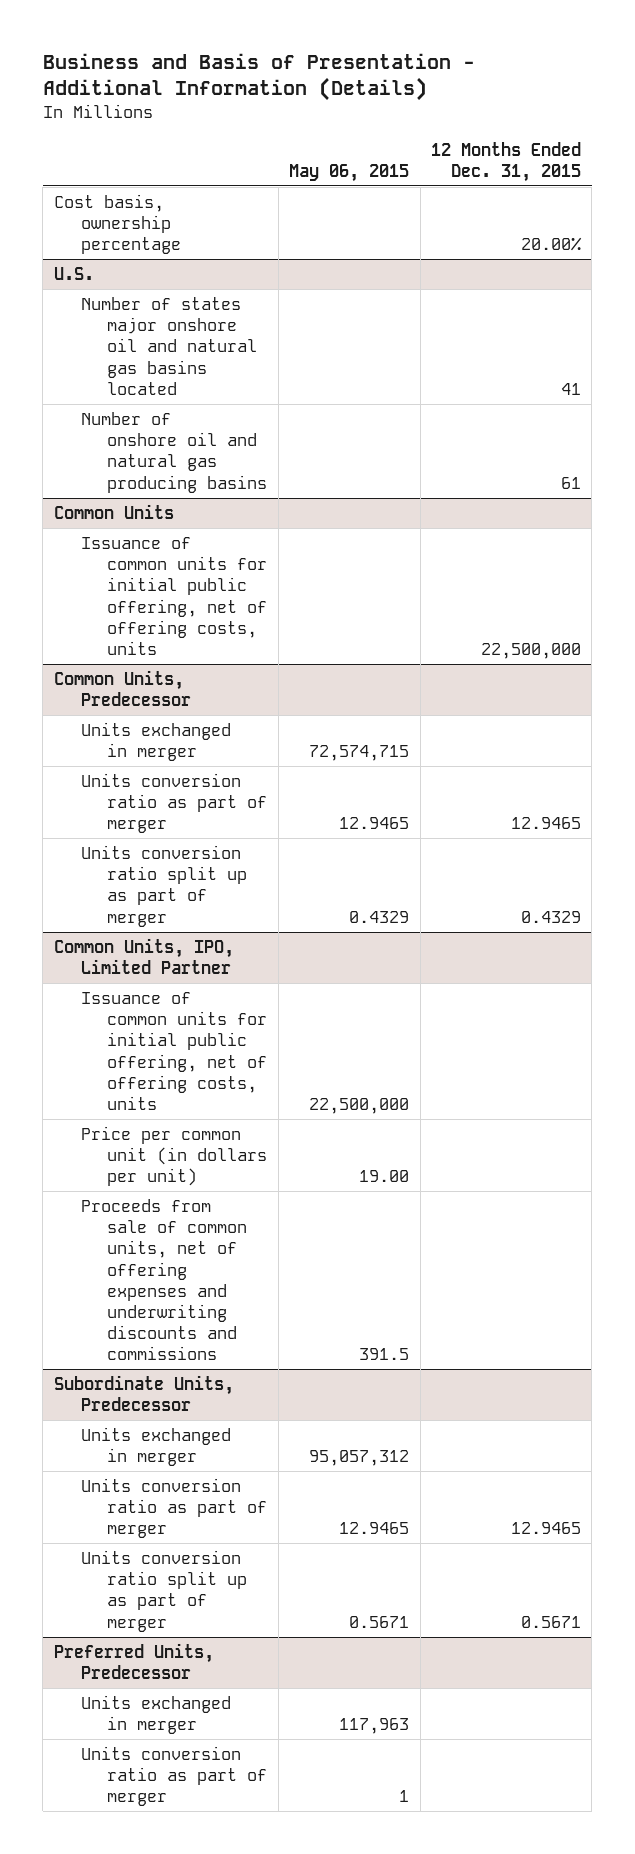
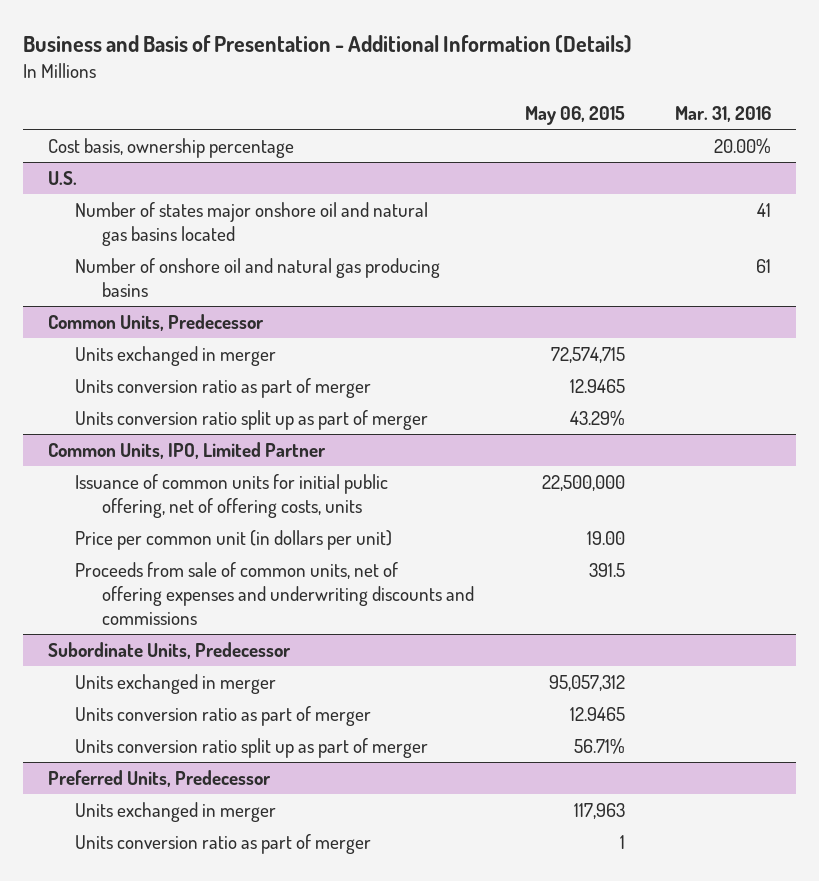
- | May 06, 2015 | 12 Months Ended Dec. 31, 2015
+ | May 06, 2015 | Mar. 31, 2016
- Common Units
- Issuance of common units for initial public offering, net of offering costs, units | | 22,500,000
@ Common Units, Predecessor
- Units conversion ratio split up as part of merger | 0.4329 | 0.4329
+ Units conversion ratio split up as part of merger | 43.29% |
@ Subordinate Units, Predecessor
- Units conversion ratio split up as part of merger | 0.5671 | 0.5671
+ Units conversion ratio split up as part of merger | 56.71% |

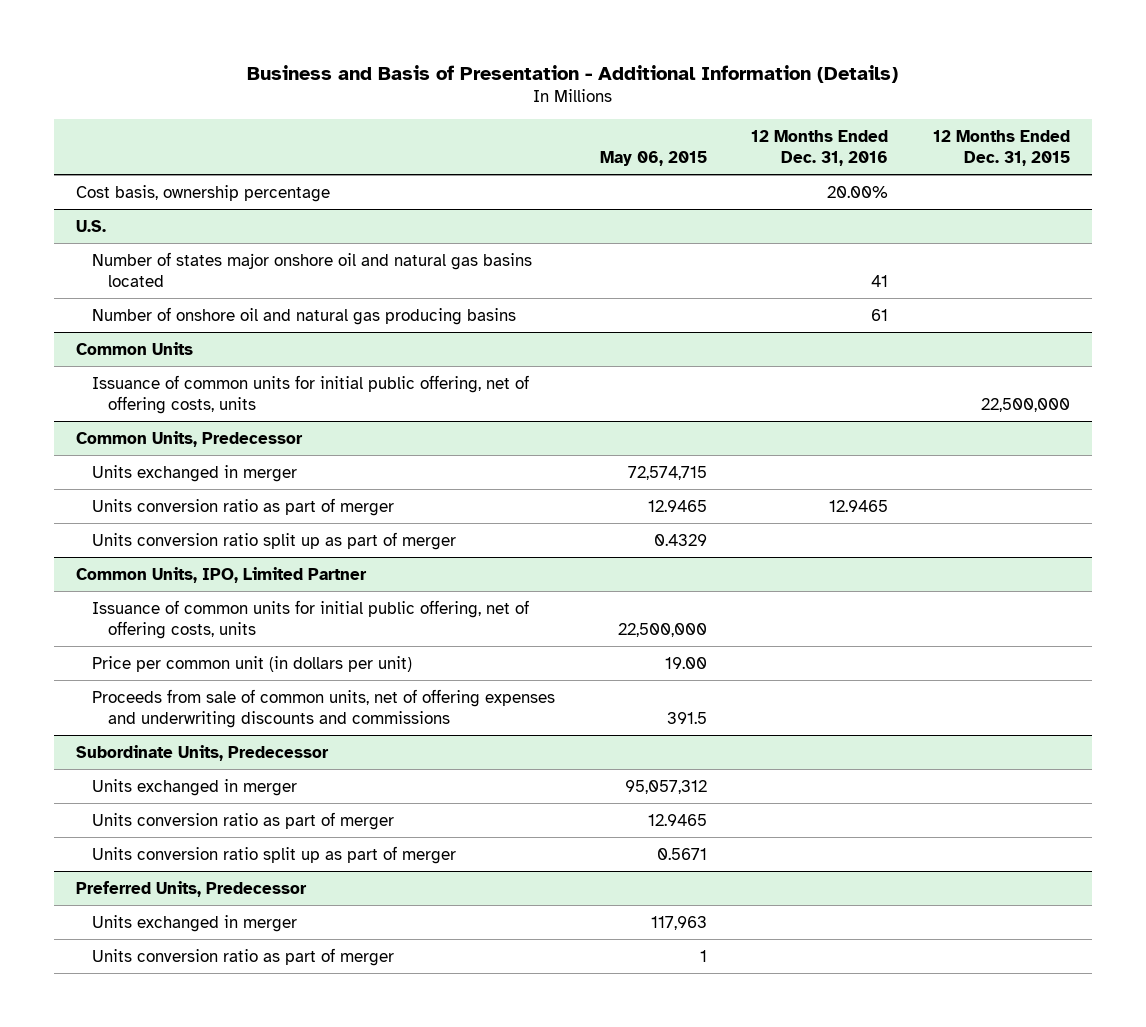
- | May 06, 2015 | Mar. 31, 2016
+ | May 06, 2015 | 12 Months Ended Dec. 31, 2016 | 12 Months Ended Dec. 31, 2015
+ Common Units
+ Issuance of common units for initial public offering, net of offering costs, units | | | 22,500,000
@ Common Units, Predecessor
- Units conversion ratio split up as part of merger | 43.29% |
+ Units conversion ratio split up as part of merger | 0.4329 | |
@ Subordinate Units, Predecessor
- Units conversion ratio split up as part of merger | 56.71% |
+ Units conversion ratio split up as part of merger | 0.5671 | |

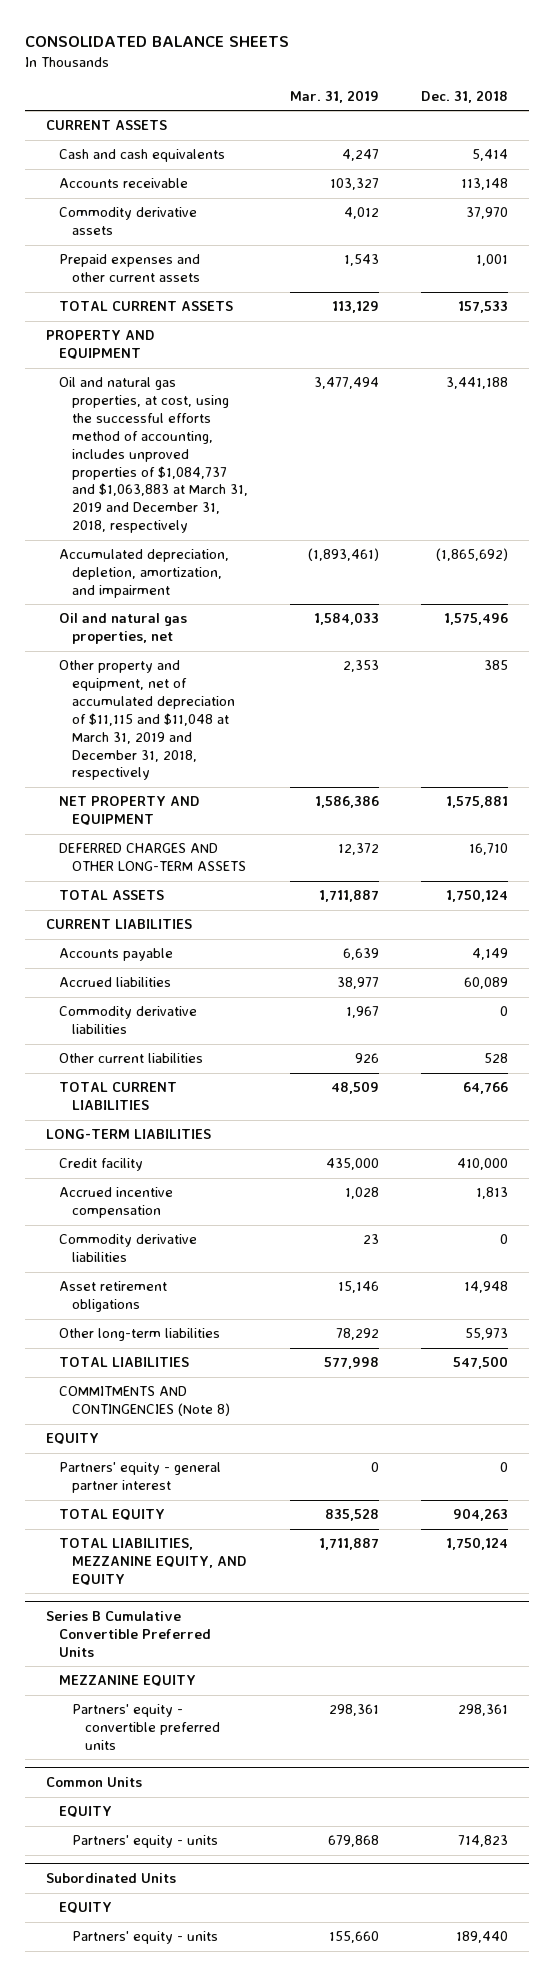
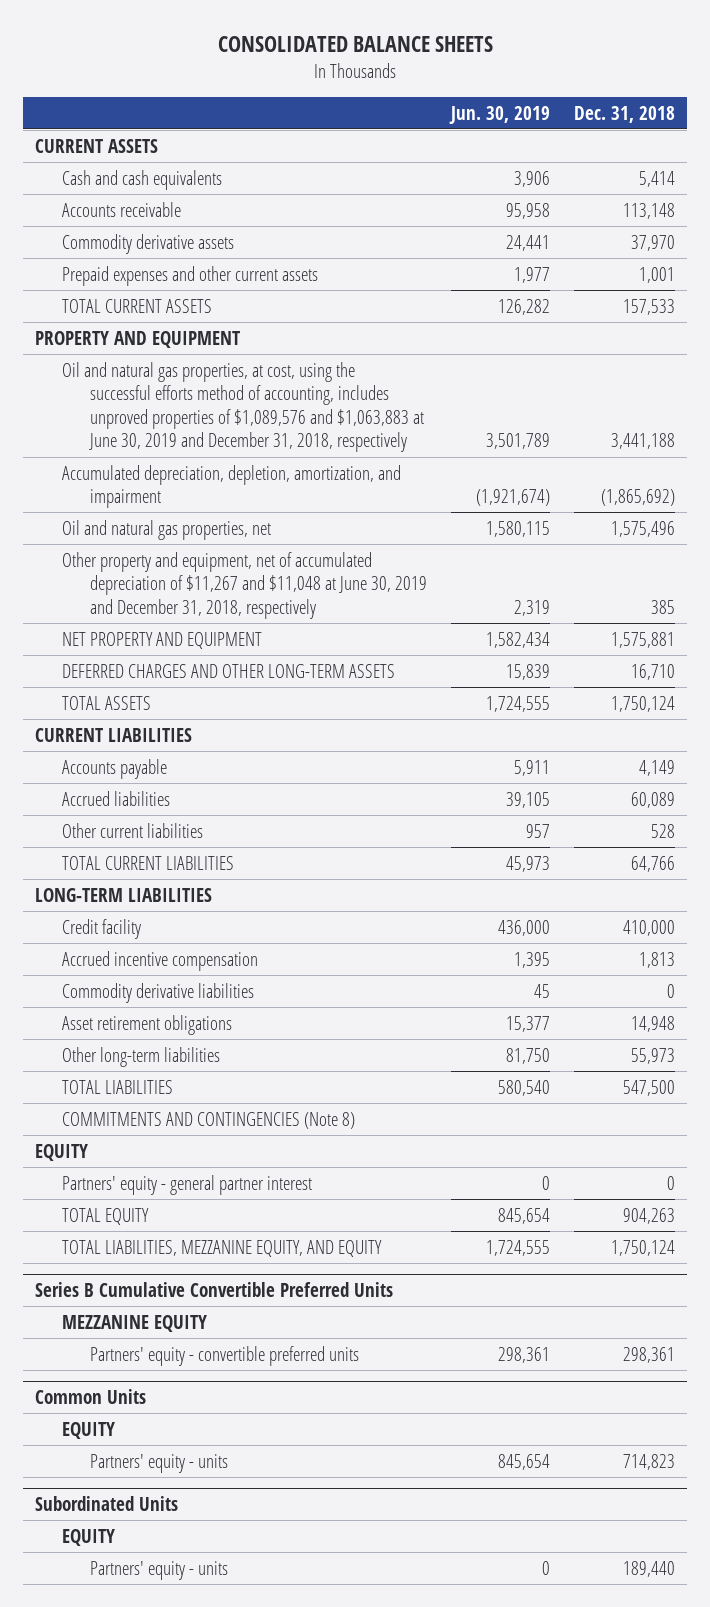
- | Mar. 31, 2019 | Dec. 31, 2018
+ | Jun. 30, 2019 | Dec. 31, 2018
- Oil and natural gas properties, at cost, using the successful efforts method of accounting, includes unproved properties of $1,084,737 and $1,063,883 at March 31, 2019 and December 31, 2018, respectively | 3,477,494 | 3,441,188
+ Oil and natural gas properties, at cost, using the successful efforts method of accounting, includes unproved properties of $1,089,576 and $1,063,883 at June 30, 2019 and December 31, 2018, respectively | 3,501,789 | 3,441,188
- Other property and equipment, net of accumulated depreciation of $11,115 and $11,048 at March 31, 2019 and December 31, 2018, respectively | 2,353 | 385
+ Other property and equipment, net of accumulated depreciation of $11,267 and $11,048 at June 30, 2019 and December 31, 2018, respectively | 2,319 | 385
- Commodity derivative liabilities | 1,967 | 0

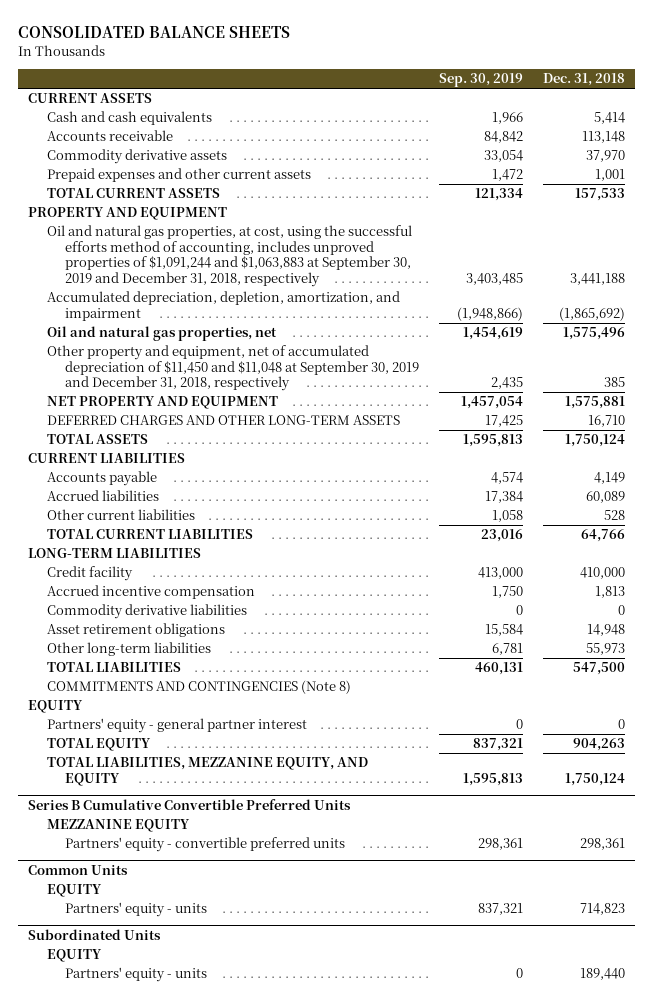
- | Jun. 30, 2019 | Dec. 31, 2018
+ | Sep. 30, 2019 | Dec. 31, 2018
- Oil and natural gas properties, at cost, using the successful efforts method of accounting, includes unproved properties of $1,089,576 and $1,063,883 at June 30, 2019 and December 31, 2018, respectively | 3,501,789 | 3,441,188
+ Oil and natural gas properties, at cost, using the successful efforts method of accounting, includes unproved properties of $1,091,244 and $1,063,883 at September 30, 2019 and December 31, 2018, respectively | 3,403,485 | 3,441,188
- Other property and equipment, net of accumulated depreciation of $11,267 and $11,048 at June 30, 2019 and December 31, 2018, respectively | 2,319 | 385
+ Other property and equipment, net of accumulated depreciation of $11,450 and $11,048 at September 30, 2019 and December 31, 2018, respectively | 2,435 | 385

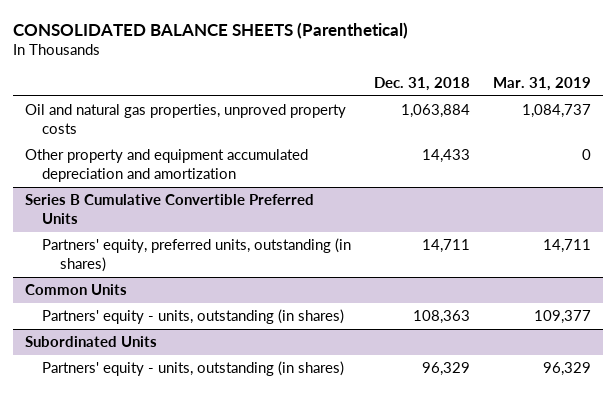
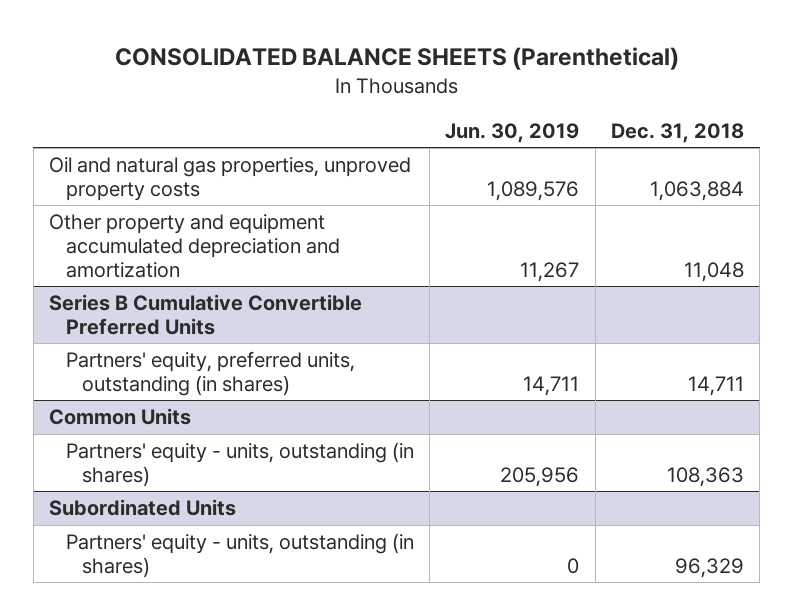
- | Dec. 31, 2018 | Mar. 31, 2019
+ | Jun. 30, 2019 | Dec. 31, 2018
- Other property and equipment accumulated depreciation and amortization | 14,433 | 0
+ Other property and equipment accumulated depreciation and amortization | 11,267 | 11,048

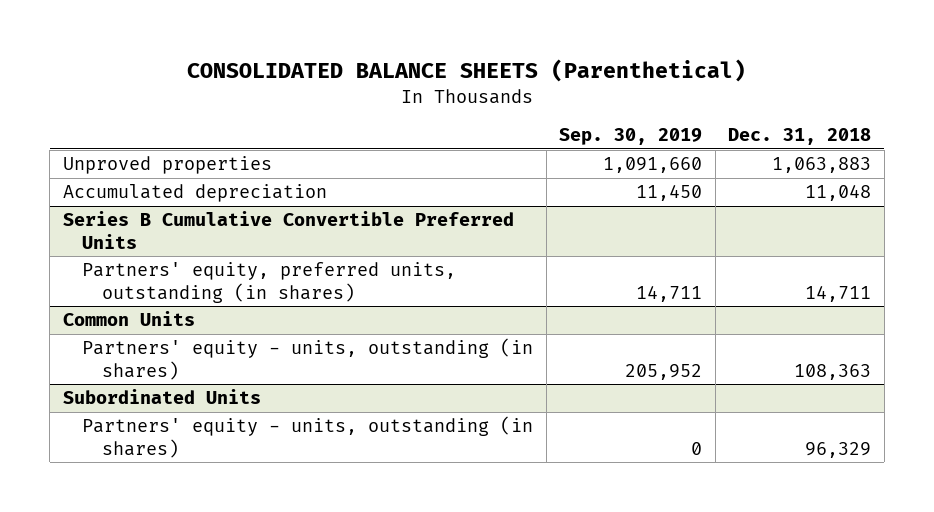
- | Jun. 30, 2019 | Dec. 31, 2018
+ | Sep. 30, 2019 | Dec. 31, 2018
- Oil and natural gas properties, unproved property costs | 1,089,576 | 1,063,884
- Other property and equipment accumulated depreciation and amortization | 11,267 | 11,048
+ Unproved properties | 1,091,660 | 1,063,883
+ Accumulated depreciation | 11,450 | 11,048

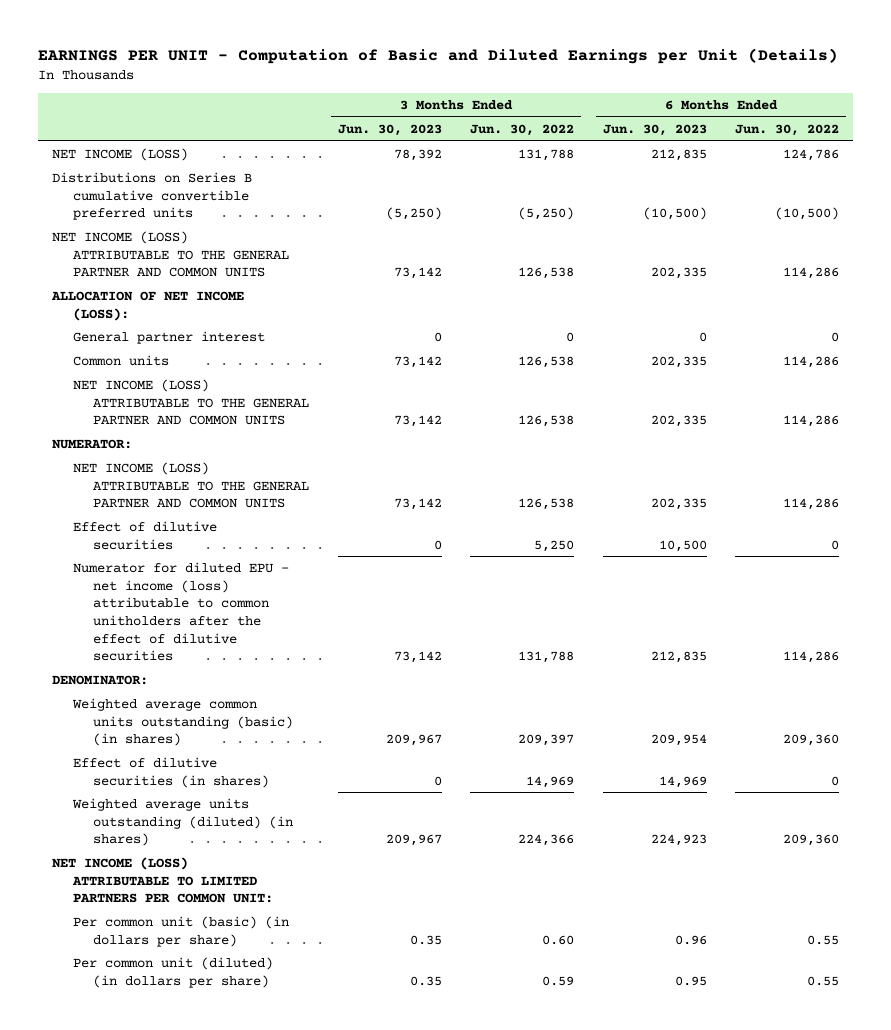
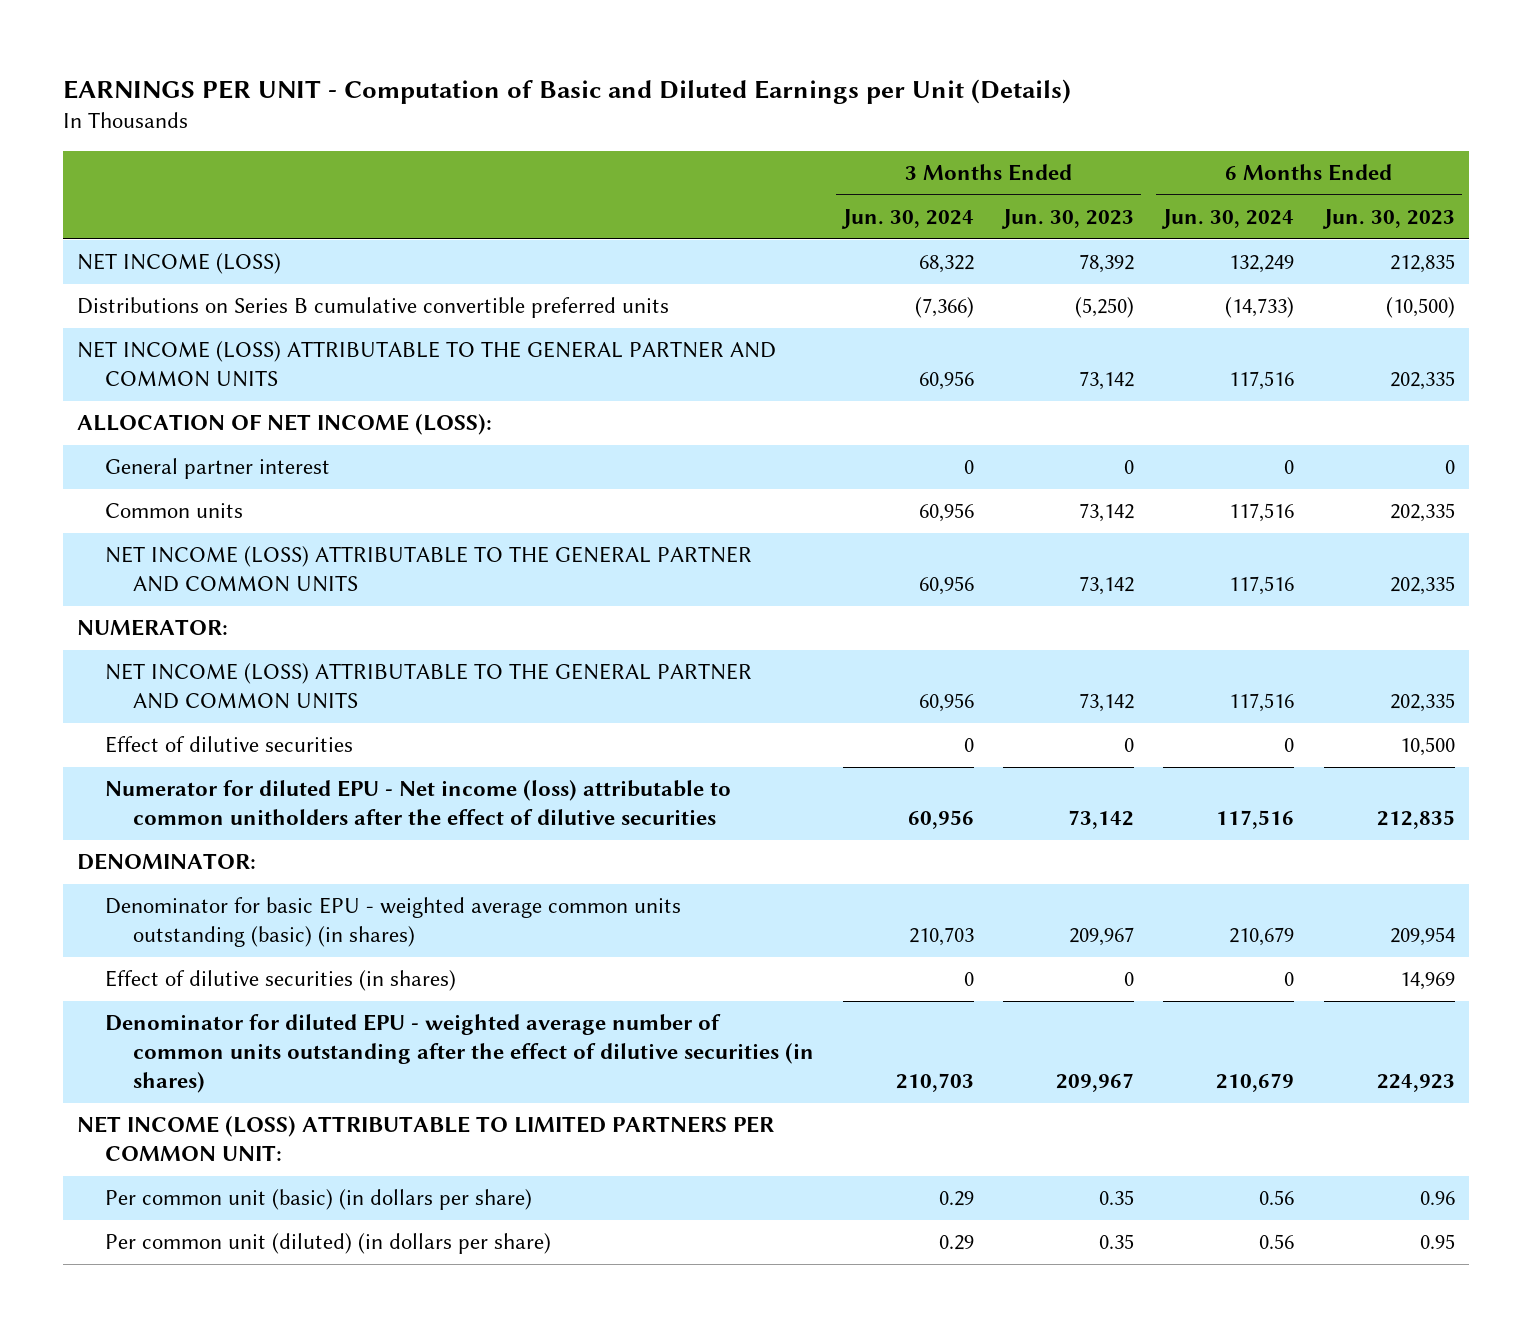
- | 3 Months Ended Jun. 30, 2023 | 3 Months Ended Jun. 30, 2022 | 6 Months Ended Jun. 30, 2023 | 6 Months Ended Jun. 30, 2022
+ | 3 Months Ended Jun. 30, 2024 | 3 Months Ended Jun. 30, 2023 | 6 Months Ended Jun. 30, 2024 | 6 Months Ended Jun. 30, 2023
- Numerator for diluted EPU - net income (loss) attributable to common unitholders after the effect of dilutive securities | 73,142 | 131,788 | 212,835 | 114,286
+ Numerator for diluted EPU - Net income (loss) attributable to common unitholders after the effect of dilutive securities | 60,956 | 73,142 | 117,516 | 212,835
- Weighted average common units outstanding (basic) (in shares) | 209,967 | 209,397 | 209,954 | 209,360
+ Denominator for basic EPU - weighted average common units outstanding (basic) (in shares) | 210,703 | 209,967 | 210,679 | 209,954
- Weighted average units outstanding (diluted) (in shares) | 209,967 | 224,366 | 224,923 | 209,360
+ Denominator for diluted EPU - weighted average number of common units outstanding after the effect of dilutive securities (in shares) | 210,703 | 209,967 | 210,679 | 224,923

